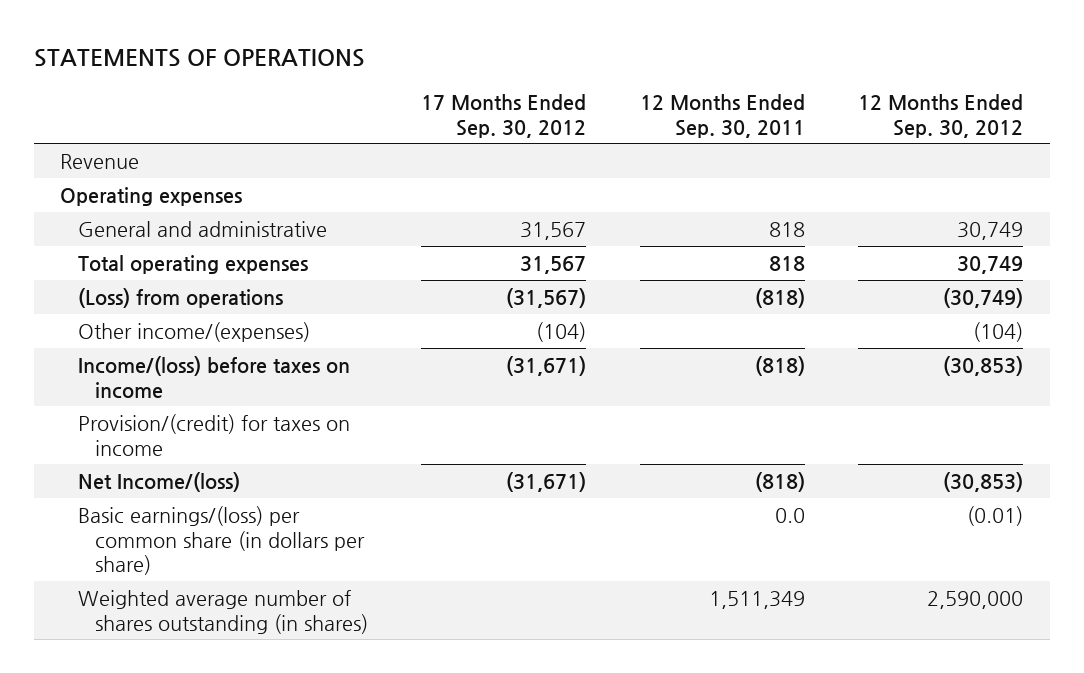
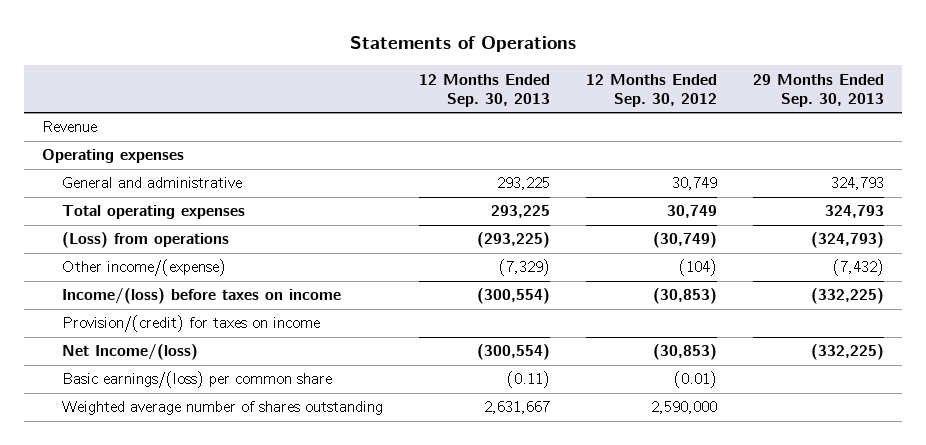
- STATEMENTS OF OPERATIONS
+ Statements of Operations
- | 17 Months Ended Sep. 30, 2012 | 12 Months Ended Sep. 30, 2011 | 12 Months Ended Sep. 30, 2012
+ | 12 Months Ended Sep. 30, 2013 | 12 Months Ended Sep. 30, 2012 | 29 Months Ended Sep. 30, 2013
- Other income/(expenses) | (104) | | (104)
+ Other income/(expense) | (7,329) | (104) | (7,432)
- Basic earnings/(loss) per common share (in dollars per share) | | 0.0 | (0.01)
- Weighted average number of shares outstanding (in shares) | | 1,511,349 | 2,590,000
+ Basic earnings/(loss) per common share | (0.11) | (0.01) |
+ Weighted average number of shares outstanding | 2,631,667 | 2,590,000 |

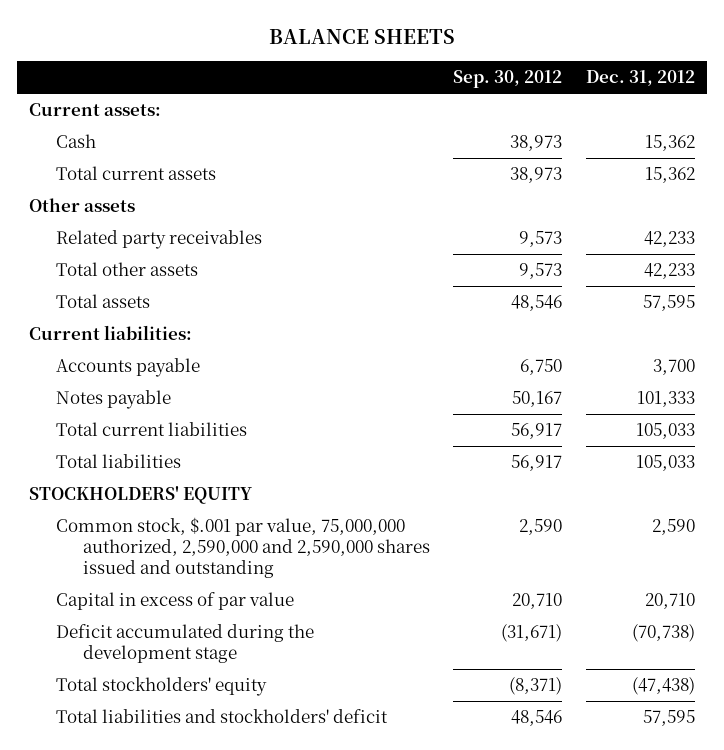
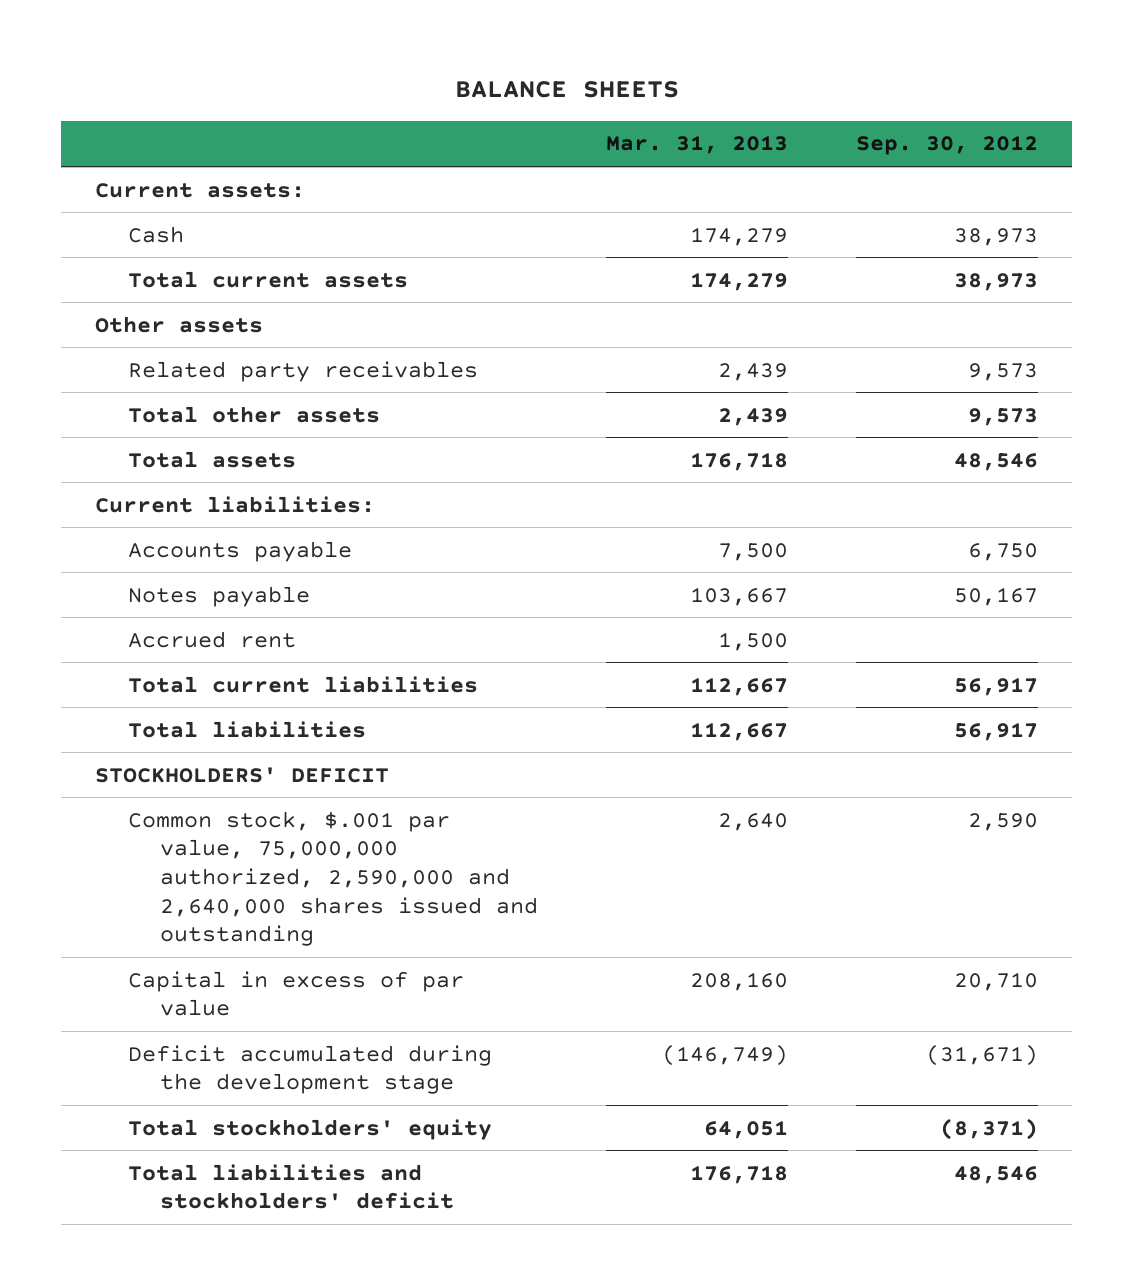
- | Sep. 30, 2012 | Dec. 31, 2012
+ | Mar. 31, 2013 | Sep. 30, 2012
+ Accrued rent | 1,500 |
- STOCKHOLDERS' EQUITY
- Common stock, $.001 par value, 75,000,000 authorized, 2,590,000 and 2,590,000 shares issued and outstanding | 2,590 | 2,590
+ STOCKHOLDERS' DEFICIT
+ Common stock, $.001 par value, 75,000,000 authorized, 2,590,000 and 2,640,000 shares issued and outstanding | 2,640 | 2,590

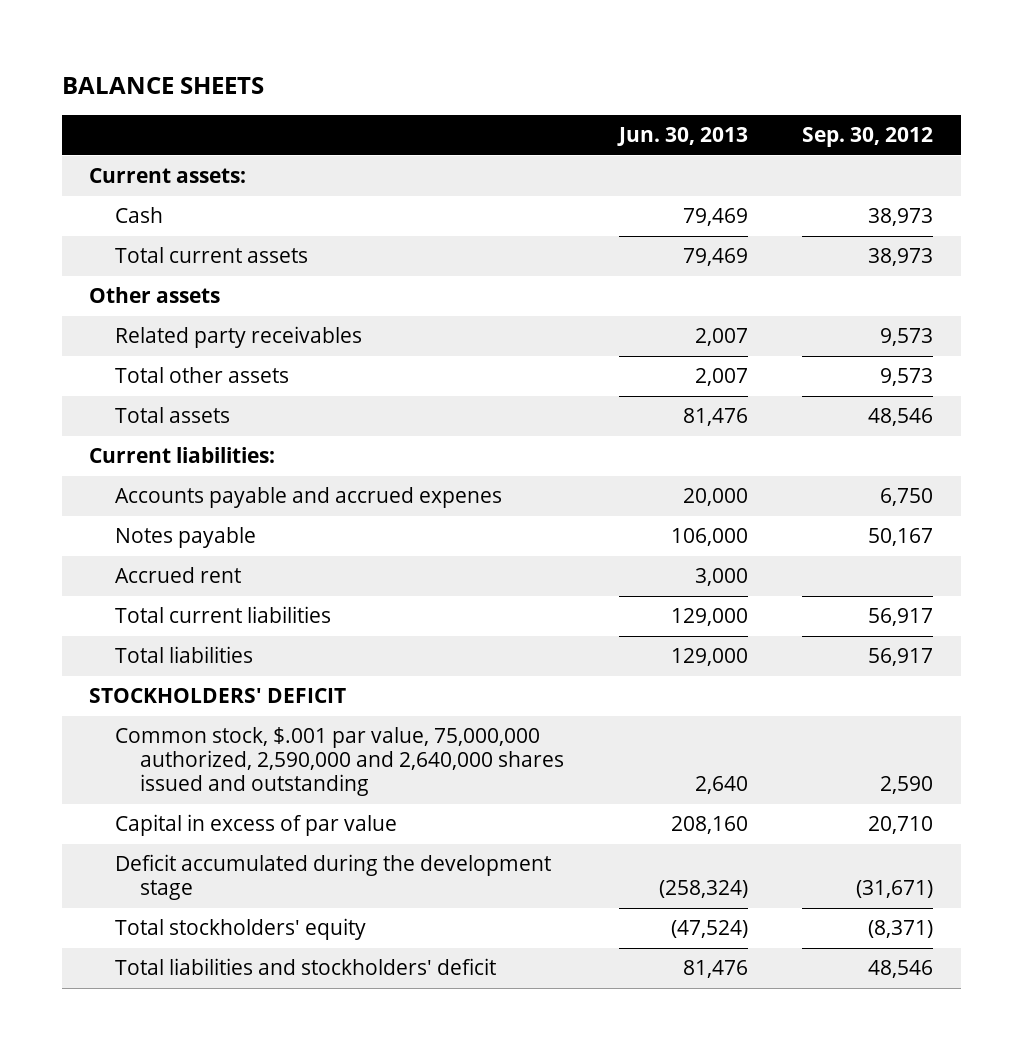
- | Mar. 31, 2013 | Sep. 30, 2012
+ | Jun. 30, 2013 | Sep. 30, 2012
- Accounts payable | 7,500 | 6,750
+ Accounts payable and accrued expenes | 20,000 | 6,750

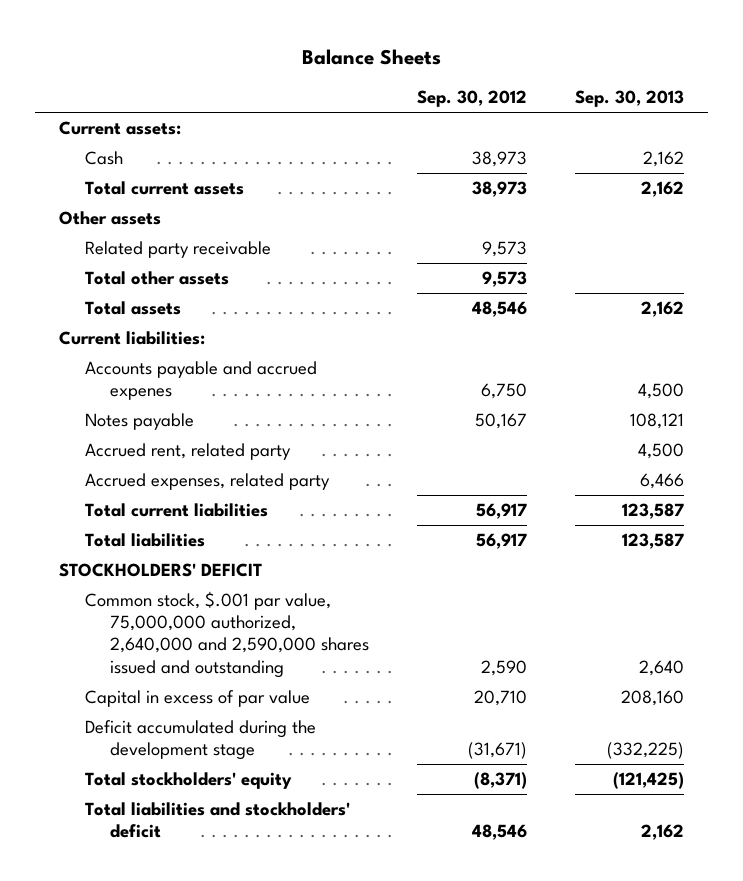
- BALANCE SHEETS
+ Balance Sheets
- | Jun. 30, 2013 | Sep. 30, 2012
+ | Sep. 30, 2012 | Sep. 30, 2013
- Related party receivables | 2,007 | 9,573
+ Related party receivable | 9,573 |
- Accrued rent | 3,000 |
+ Accrued rent, related party | | 4,500
+ Accrued expenses, related party | | 6,466
- Common stock, $.001 par value, 75,000,000 authorized, 2,590,000 and 2,640,000 shares issued and outstanding | 2,640 | 2,590
+ Common stock, $.001 par value, 75,000,000 authorized, 2,640,000 and 2,590,000 shares issued and outstanding | 2,590 | 2,640

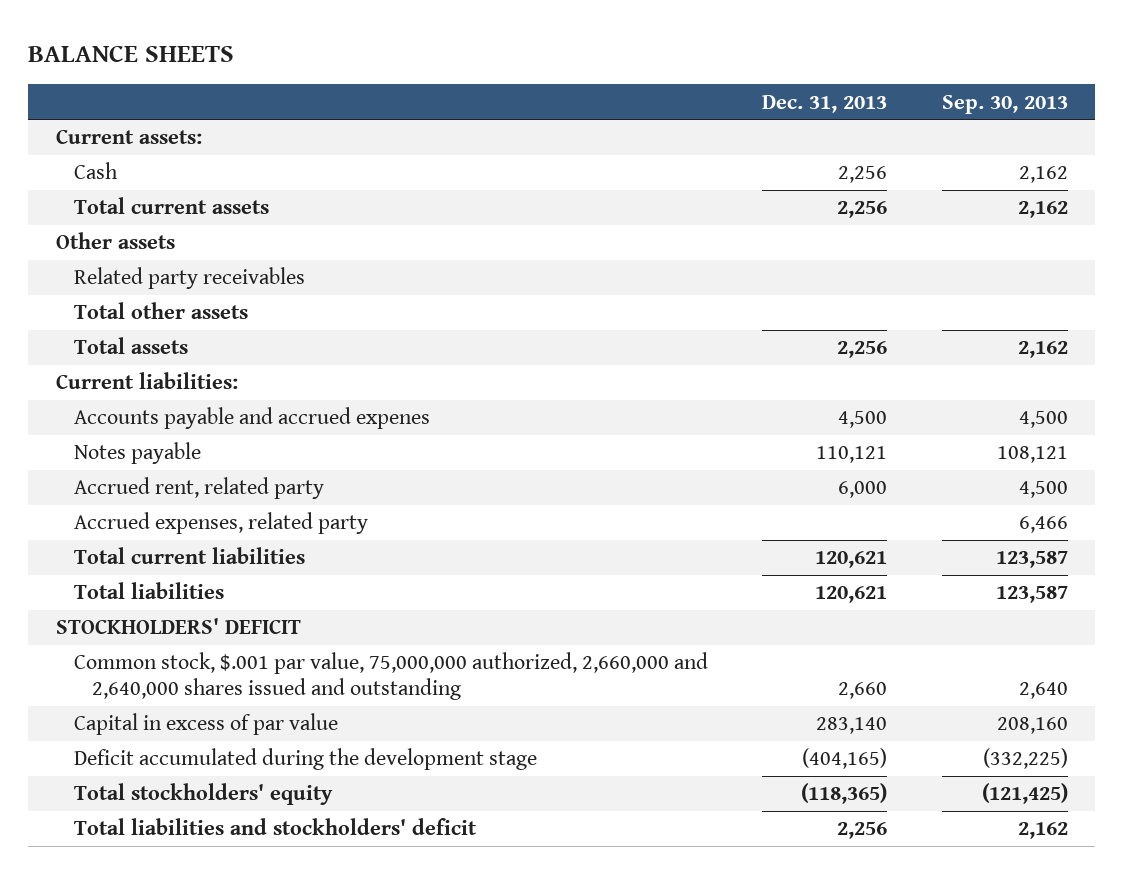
- Balance Sheets
+ BALANCE SHEETS
- | Sep. 30, 2012 | Sep. 30, 2013
+ | Dec. 31, 2013 | Sep. 30, 2013
- Related party receivable | 9,573 |
+ Related party receivables
- Common stock, $.001 par value, 75,000,000 authorized, 2,640,000 and 2,590,000 shares issued and outstanding | 2,590 | 2,640
+ Common stock, $.001 par value, 75,000,000 authorized, 2,660,000 and 2,640,000 shares issued and outstanding | 2,660 | 2,640

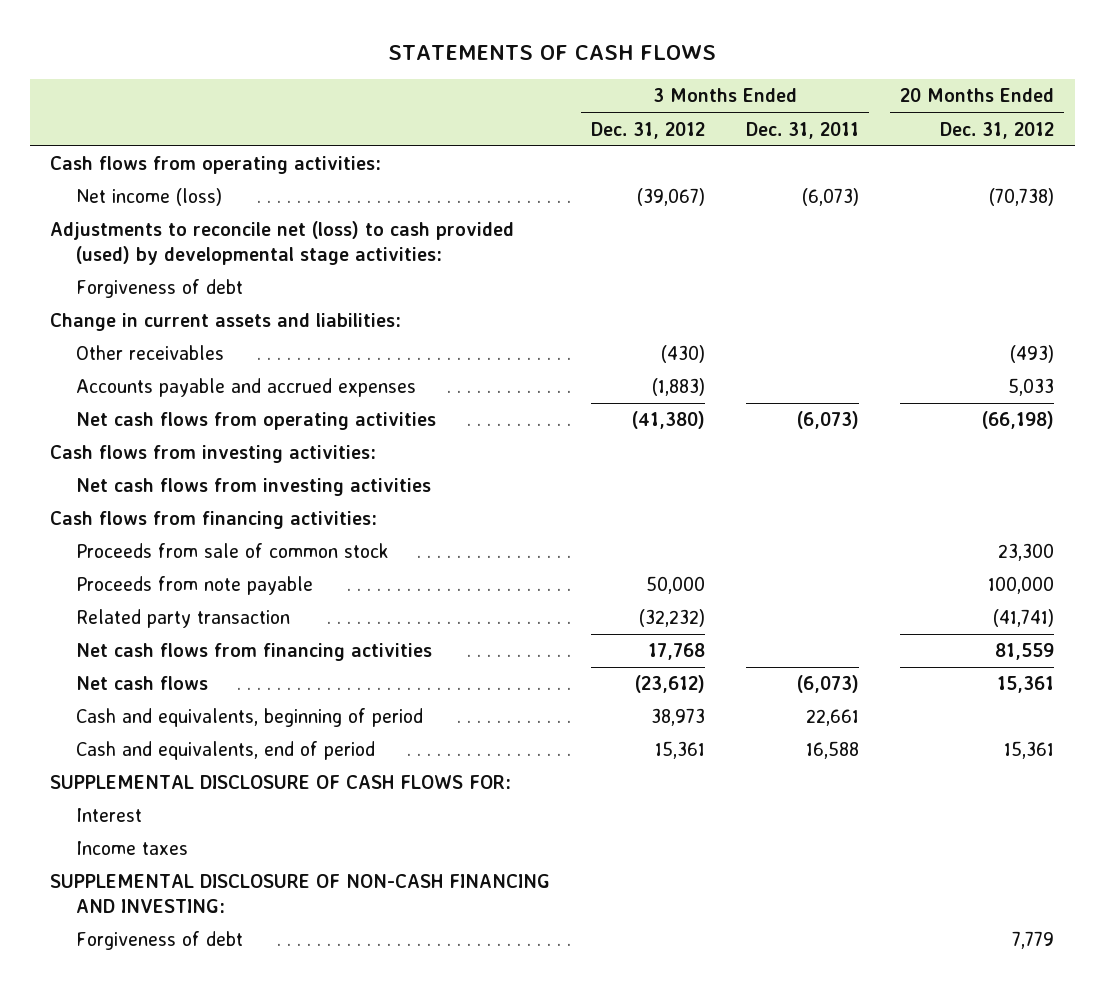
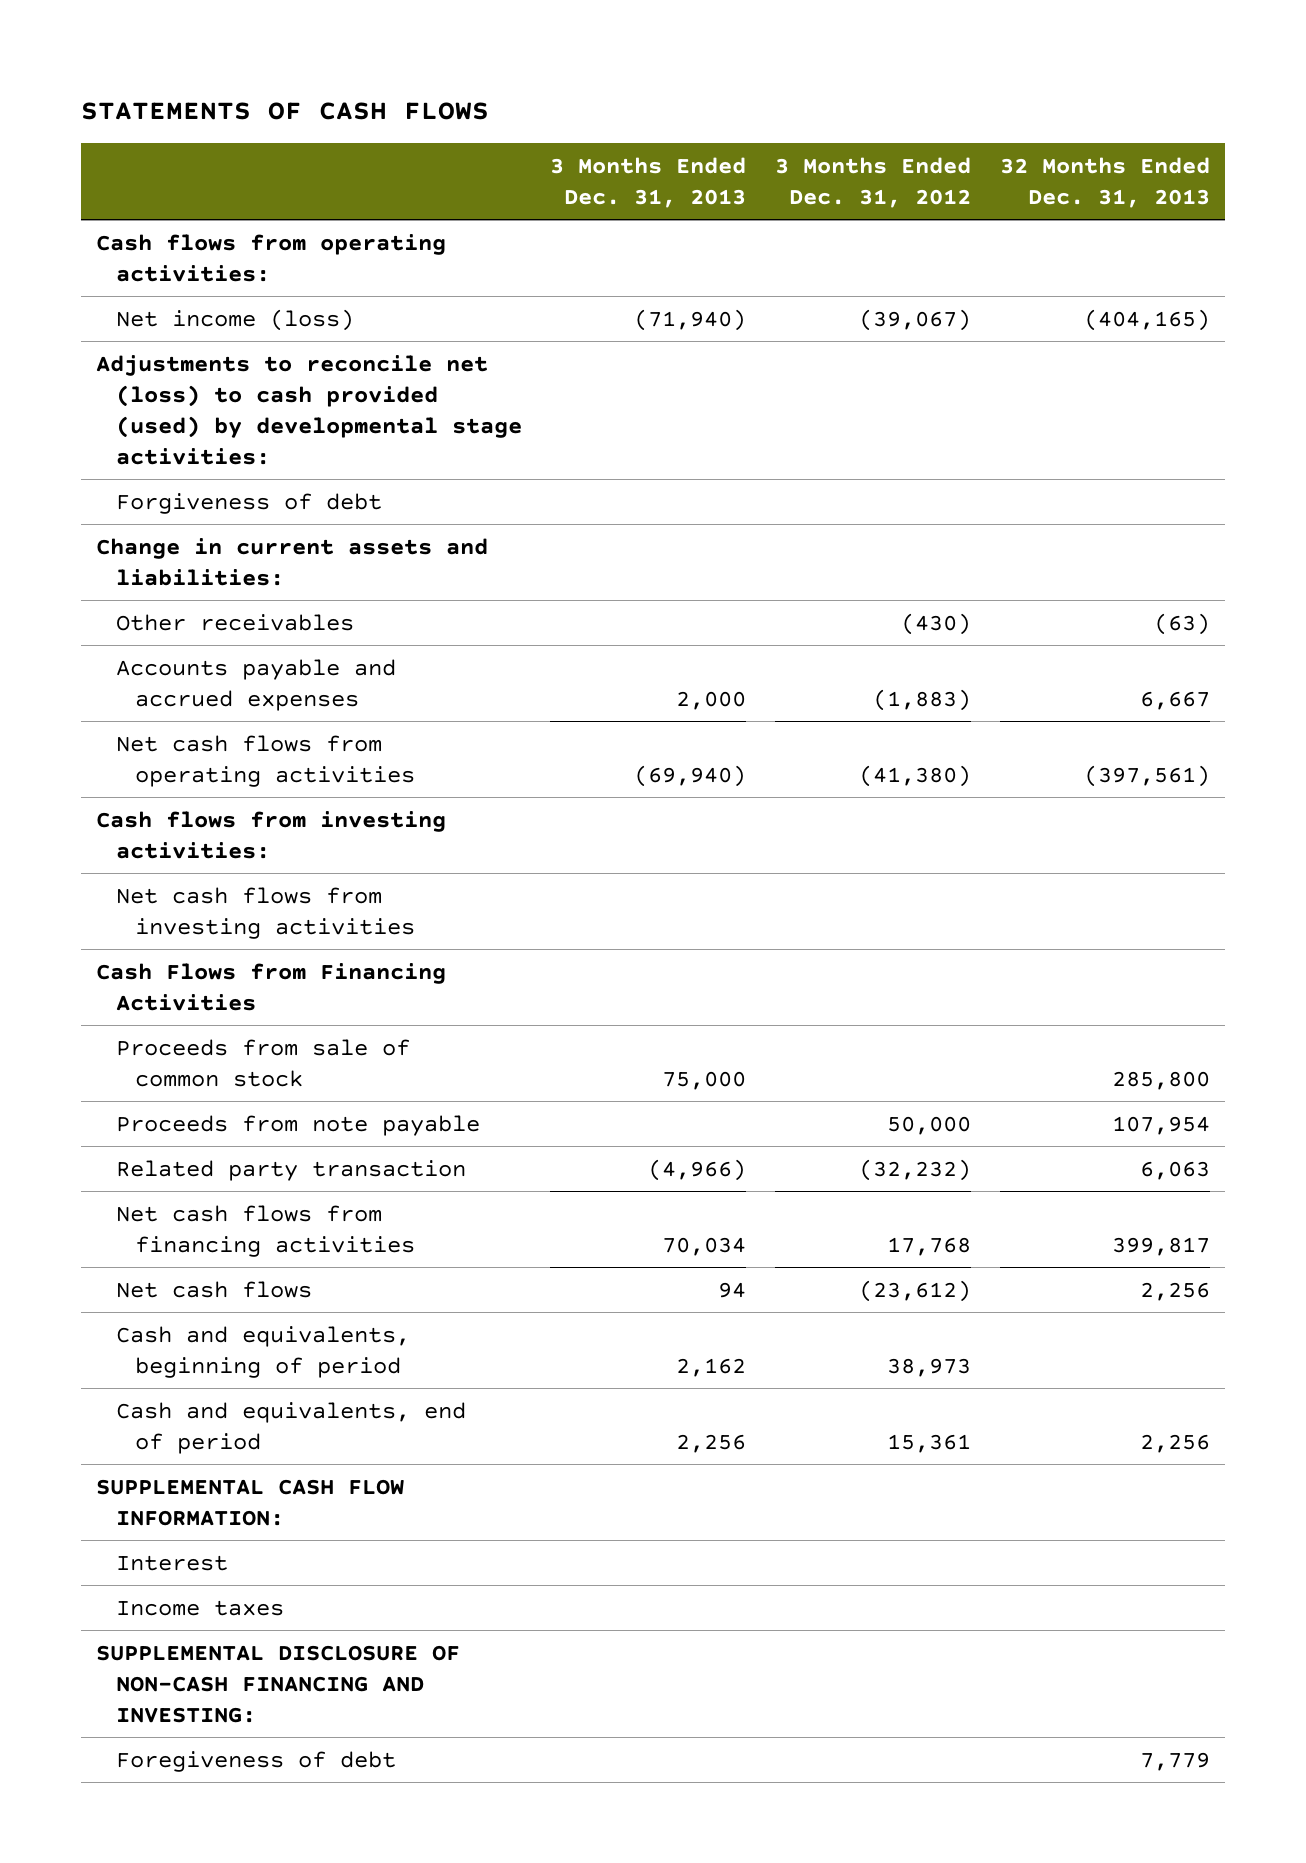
- | 3 Months Ended Dec. 31, 2012 | 3 Months Ended Dec. 31, 2011 | 20 Months Ended Dec. 31, 2012
+ | 3 Months Ended Dec. 31, 2013 | 3 Months Ended Dec. 31, 2012 | 32 Months Ended Dec. 31, 2013
- Cash flows from financing activities:
+ Cash Flows from Financing Activities
- SUPPLEMENTAL DISCLOSURE OF CASH FLOWS FOR:
+ SUPPLEMENTAL CASH FLOW INFORMATION:
- Forgiveness of debt | | | 7,779
+ Foregiveness of debt | | | 7,779

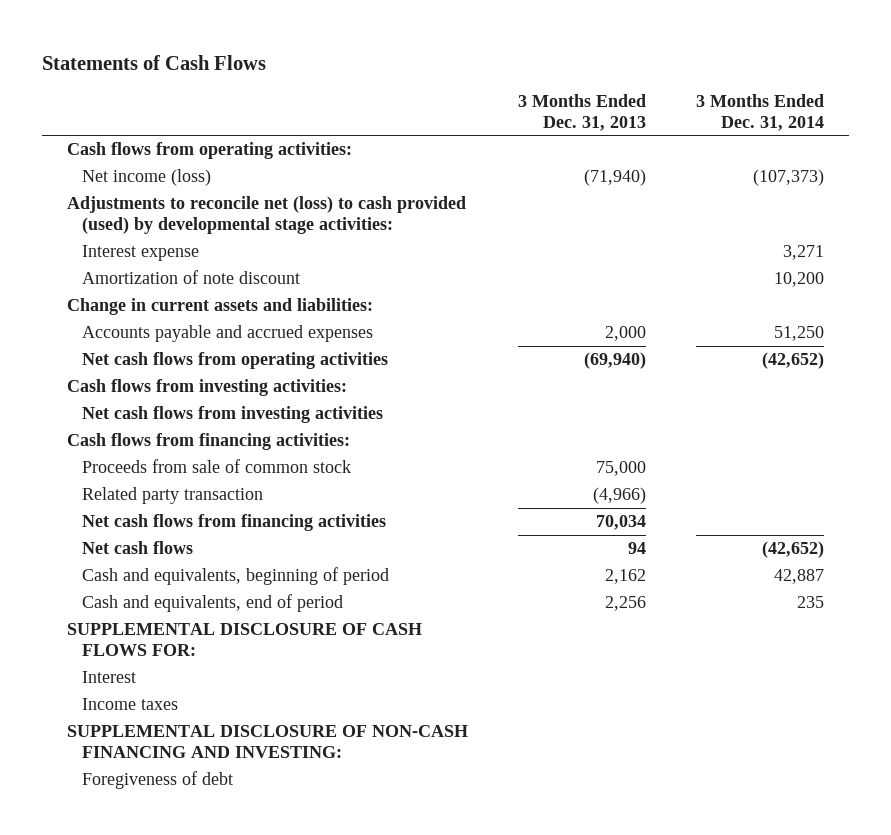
- STATEMENTS OF CASH FLOWS
+ Statements of Cash Flows
- | 3 Months Ended Dec. 31, 2013 | 3 Months Ended Dec. 31, 2012 | 32 Months Ended Dec. 31, 2013
+ | 3 Months Ended Dec. 31, 2013 | 3 Months Ended Dec. 31, 2014
- Forgiveness of debt
+ Interest expense | | 3,271
+ Amortization of note discount | | 10,200
- Other receivables | | (430) | (63)
- Cash Flows from Financing Activities
+ Cash flows from financing activities:
- Proceeds from note payable | | 50,000 | 107,954
- SUPPLEMENTAL CASH FLOW INFORMATION:
+ SUPPLEMENTAL DISCLOSURE OF CASH FLOWS FOR:

